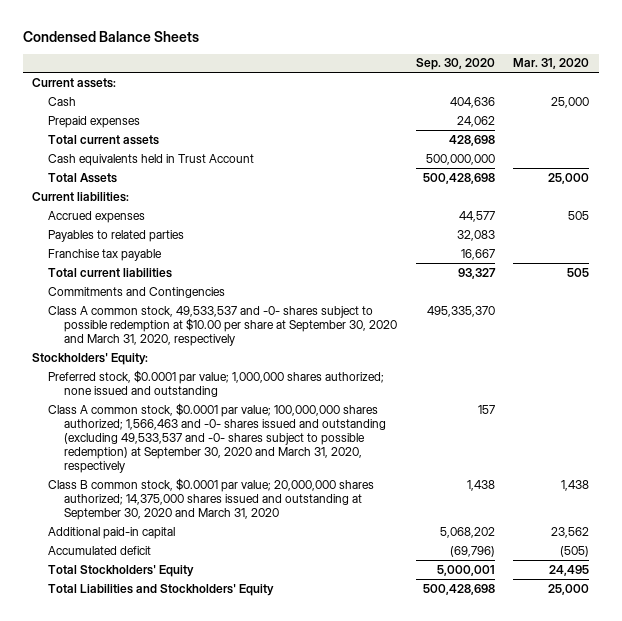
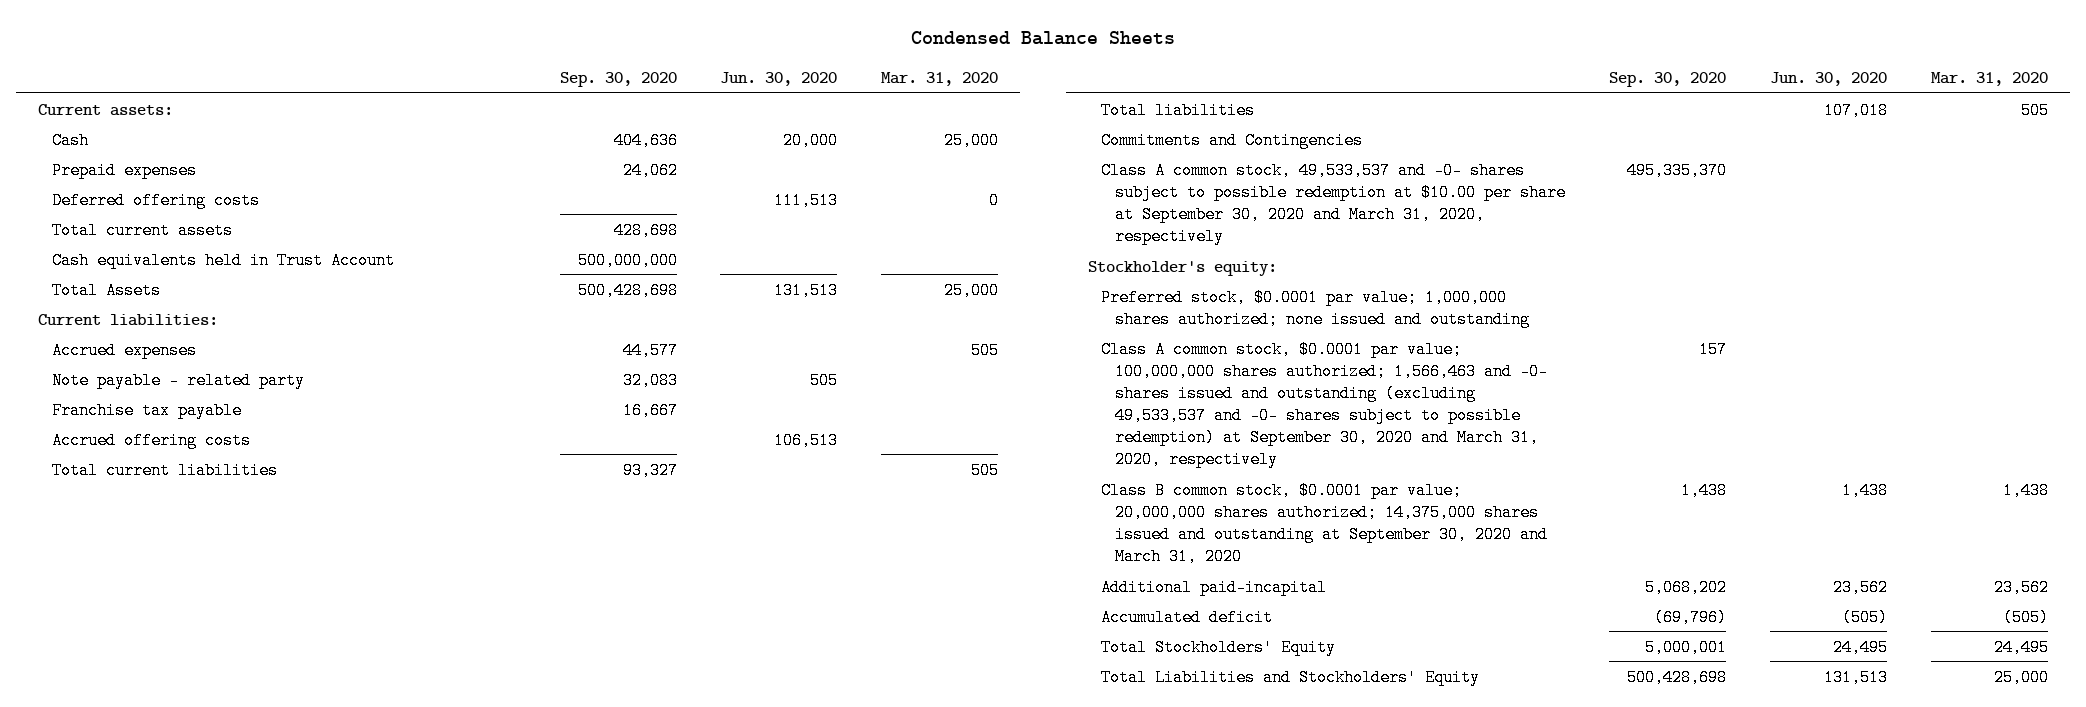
- | Sep. 30, 2020 | Mar. 31, 2020
+ | Sep. 30, 2020 | Jun. 30, 2020 | Mar. 31, 2020
+ Deferred offering costs | | 111,513 | 0
- Payables to related parties | 32,083 |
+ Note payable - related party | 32,083 | 505 |
+ Accrued offering costs | | 106,513 |
+ Total liabilities | | 107,018 | 505
- Stockholders' Equity:
- Preferred stock, $0.0001 par value; 1,000,000 shares authorized; none issued and outstanding
+ Stockholder's equity:
+ Preferred stock, $0.0001 par value; 1,000,000 shares authorized; none issued and outstanding
- Additional paid-in capital | 5,068,202 | 23,562
+ Additional paid-incapital | 5,068,202 | 23,562 | 23,562

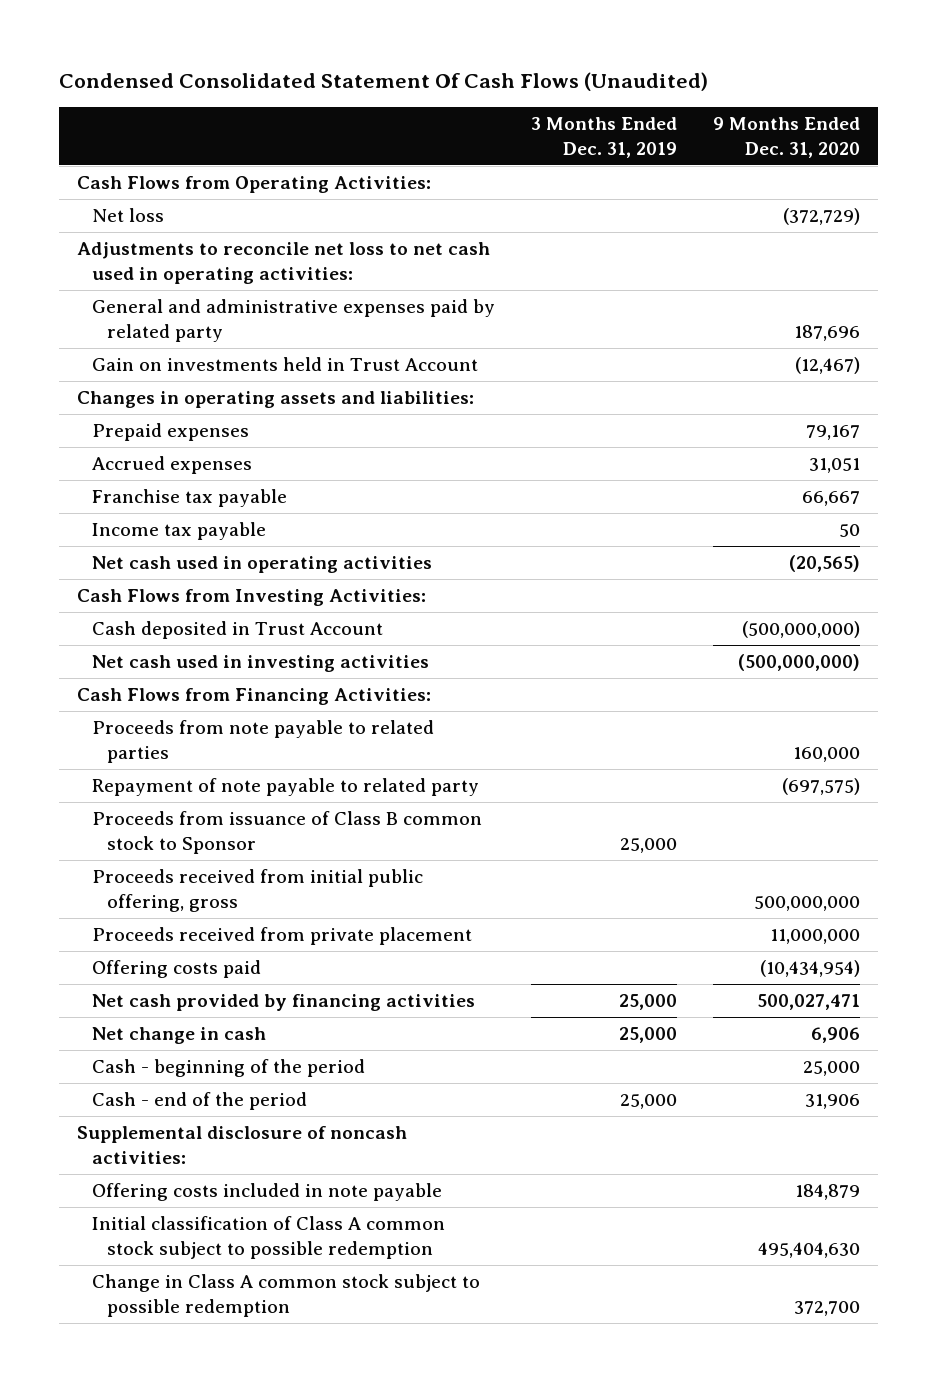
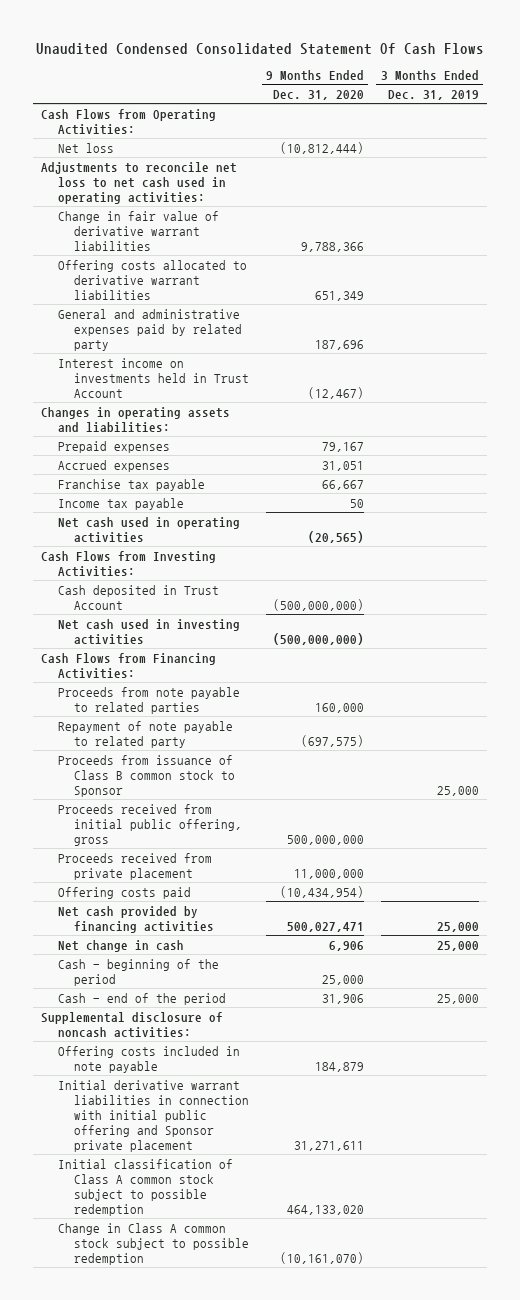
- Condensed Consolidated Statement Of Cash Flows (Unaudited)
+ Unaudited Condensed Consolidated Statement Of Cash Flows
- | 3 Months Ended Dec. 31, 2019 | 9 Months Ended Dec. 31, 2020
+ | 9 Months Ended Dec. 31, 2020 | 3 Months Ended Dec. 31, 2019
- Net loss | | (372,729)
+ Net loss | (10,812,444) |
+ Change in fair value of derivative warrant liabilities | 9,788,366 |
+ Offering costs allocated to derivative warrant liabilities | 651,349 |
- Gain on investments held in Trust Account | | (12,467)
+ Interest income on investments held in Trust Account | (12,467) |
- Initial classification of Class A common stock subject to possible redemption | | 495,404,630
- Change in Class A common stock subject to possible redemption | | 372,700
+ Initial derivative warrant liabilities in connection with initial public offering and Sponsor private placement | 31,271,611 |
+ Initial classification of Class A common stock subject to possible redemption | 464,133,020 |
+ Change in Class A common stock subject to possible redemption | (10,161,070) |

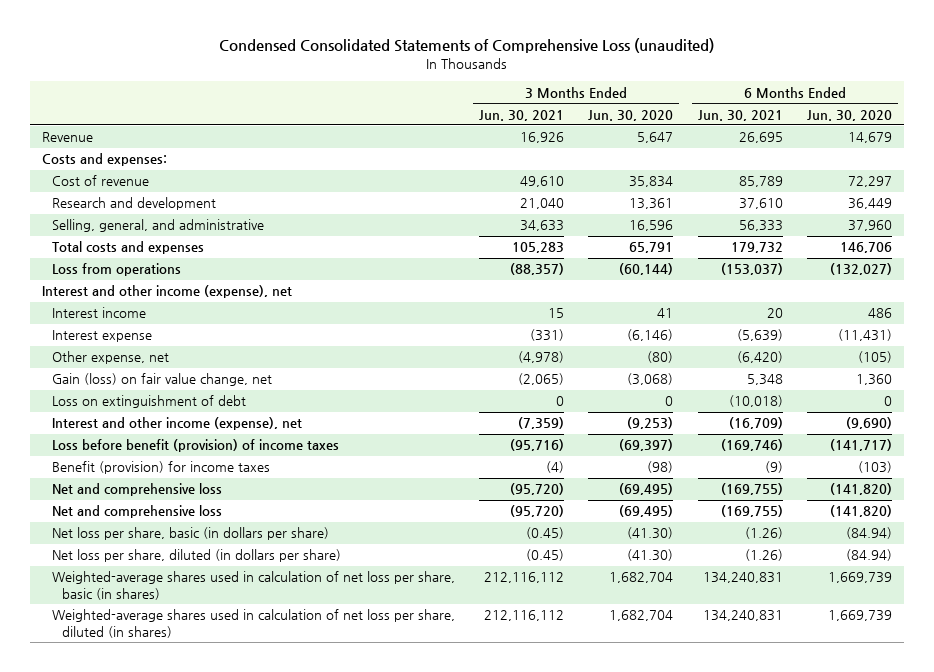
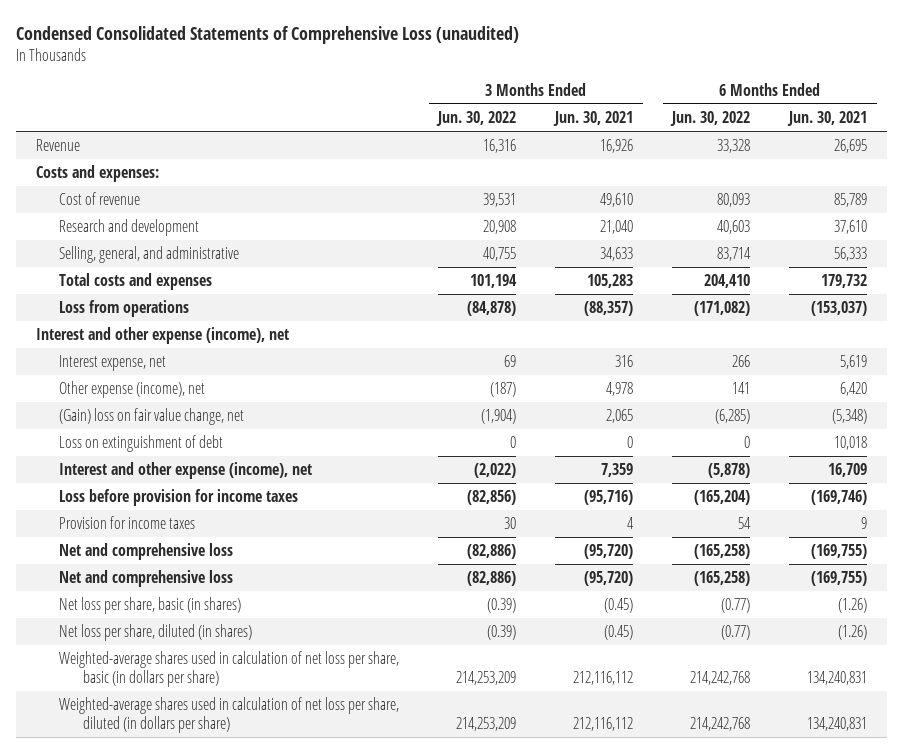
- | 3 Months Ended Jun. 30, 2021 | 3 Months Ended Jun. 30, 2020 | 6 Months Ended Jun. 30, 2021 | 6 Months Ended Jun. 30, 2020
+ | 3 Months Ended Jun. 30, 2022 | 3 Months Ended Jun. 30, 2021 | 6 Months Ended Jun. 30, 2022 | 6 Months Ended Jun. 30, 2021
- Interest and other income (expense), net
- Interest income | 15 | 41 | 20 | 486
- Interest expense | (331) | (6,146) | (5,639) | (11,431)
- Other expense, net | (4,978) | (80) | (6,420) | (105)
- Gain (loss) on fair value change, net | (2,065) | (3,068) | 5,348 | 1,360
- Loss on extinguishment of debt | 0 | 0 | (10,018) | 0
- Interest and other income (expense), net | (7,359) | (9,253) | (16,709) | (9,690)
- Loss before benefit (provision) of income taxes | (95,716) | (69,397) | (169,746) | (141,717)
- Benefit (provision) for income taxes | (4) | (98) | (9) | (103)
+ Interest and other expense (income), net
+ Interest expense, net | 69 | 316 | 266 | 5,619
+ Other expense (income), net | (187) | 4,978 | 141 | 6,420
+ (Gain) loss on fair value change, net | (1,904) | 2,065 | (6,285) | (5,348)
+ Loss on extinguishment of debt | 0 | 0 | 0 | 10,018
+ Interest and other expense (income), net | (2,022) | 7,359 | (5,878) | 16,709
+ Loss before provision for income taxes | (82,856) | (95,716) | (165,204) | (169,746)
+ Provision for income taxes | 30 | 4 | 54 | 9
- Net loss per share, basic (in dollars per share) | (0.45) | (41.30) | (1.26) | (84.94)
- Net loss per share, diluted (in dollars per share) | (0.45) | (41.30) | (1.26) | (84.94)
- Weighted-average shares used in calculation of net loss per share, basic (in shares) | 212,116,112 | 1,682,704 | 134,240,831 | 1,669,739
- Weighted-average shares used in calculation of net loss per share, diluted (in shares) | 212,116,112 | 1,682,704 | 134,240,831 | 1,669,739
+ Net loss per share, basic (in shares) | (0.39) | (0.45) | (0.77) | (1.26)
+ Net loss per share, diluted (in shares) | (0.39) | (0.45) | (0.77) | (1.26)
+ Weighted-average shares used in calculation of net loss per share, basic (in dollars per share) | 214,253,209 | 212,116,112 | 214,242,768 | 134,240,831
+ Weighted-average shares used in calculation of net loss per share, diluted (in dollars per share) | 214,253,209 | 212,116,112 | 214,242,768 | 134,240,831

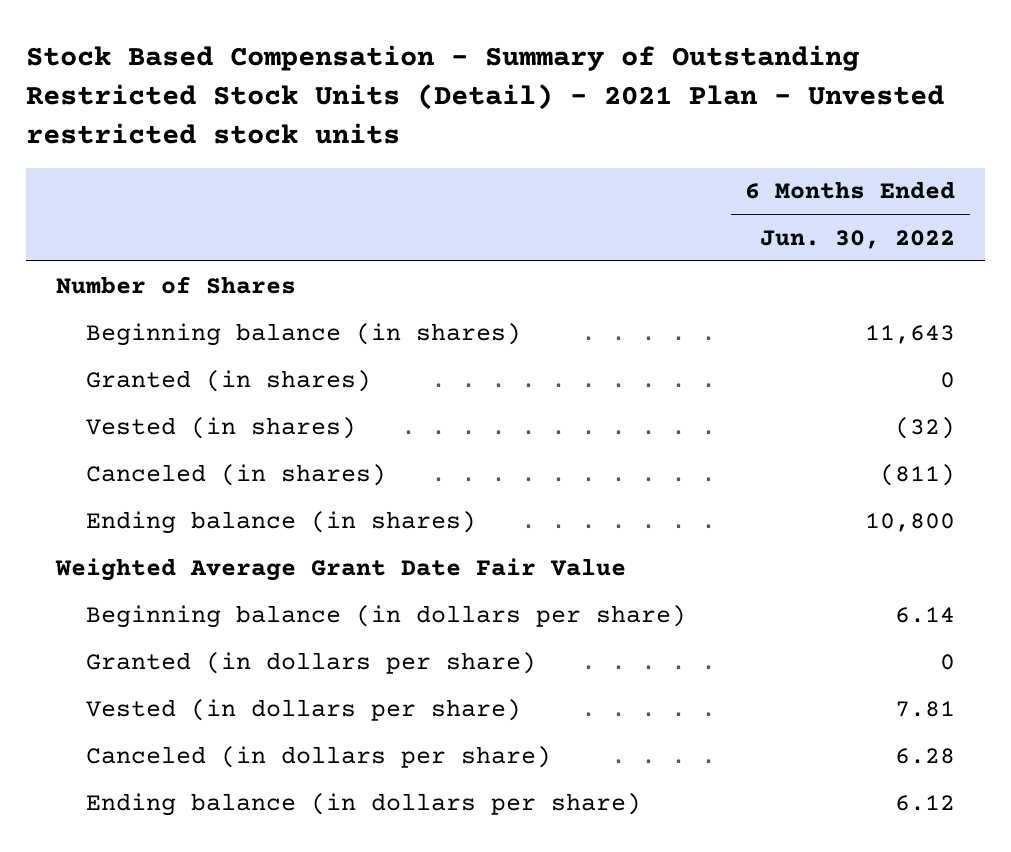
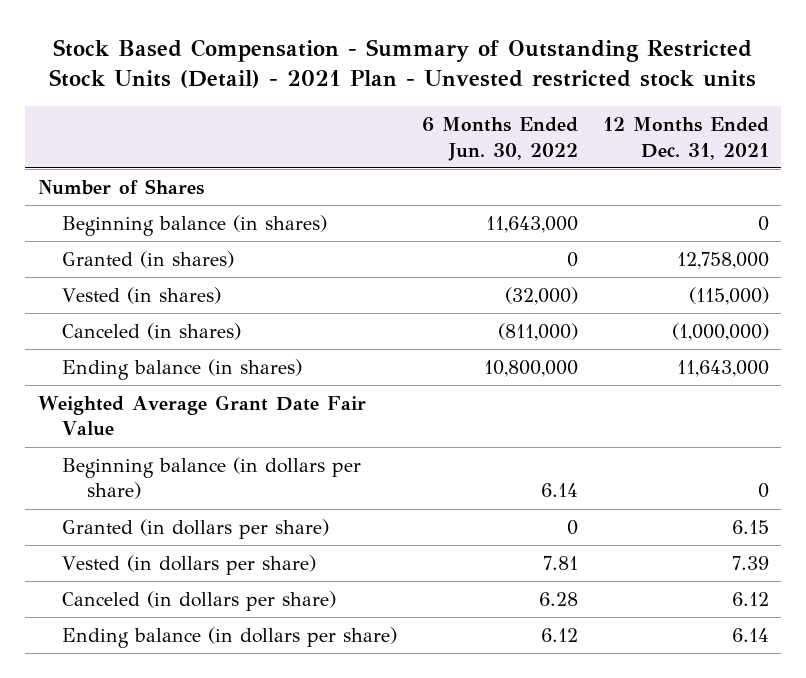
- | 6 Months Ended Jun. 30, 2022
+ | 6 Months Ended Jun. 30, 2022 | 12 Months Ended Dec. 31, 2021
- Beginning balance (in shares) | 11,643
+ Beginning balance (in shares) | 11,643,000 | 0
- Vested (in shares) | (32)
- Canceled (in shares) | (811)
- Ending balance (in shares) | 10,800
+ Vested (in shares) | (32,000) | (115,000)
+ Canceled (in shares) | (811,000) | (1,000,000)
+ Ending balance (in shares) | 10,800,000 | 11,643,000

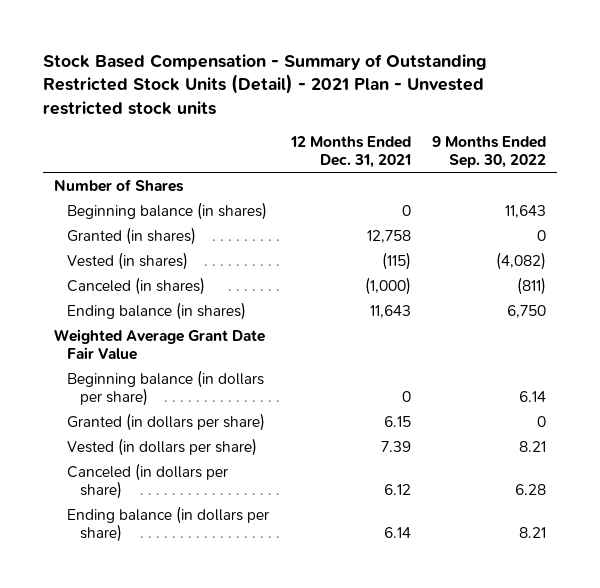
- | 6 Months Ended Jun. 30, 2022 | 12 Months Ended Dec. 31, 2021
+ | 12 Months Ended Dec. 31, 2021 | 9 Months Ended Sep. 30, 2022
- Granted (in shares) | 0 | 12,758,000
- Vested (in shares) | (32,000) | (115,000)
- Canceled (in shares) | (811,000) | (1,000,000)
- Ending balance (in shares) | 10,800,000 | 11,643,000
+ Granted (in shares) | 12,758 | 0
+ Vested (in shares) | (115) | (4,082)
+ Canceled (in shares) | (1,000) | (811)
+ Ending balance (in shares) | 11,643 | 6,750

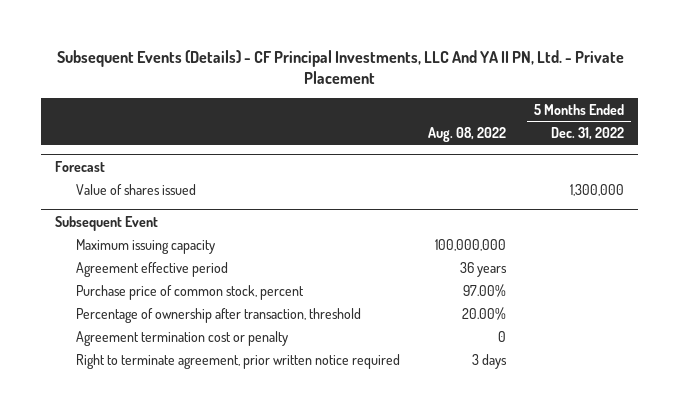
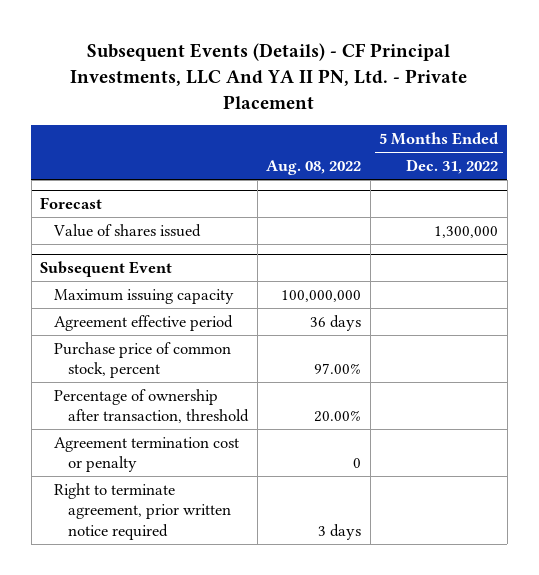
@ Subsequent Event
- Agreement effective period | 36 years |
+ Agreement effective period | 36 days |

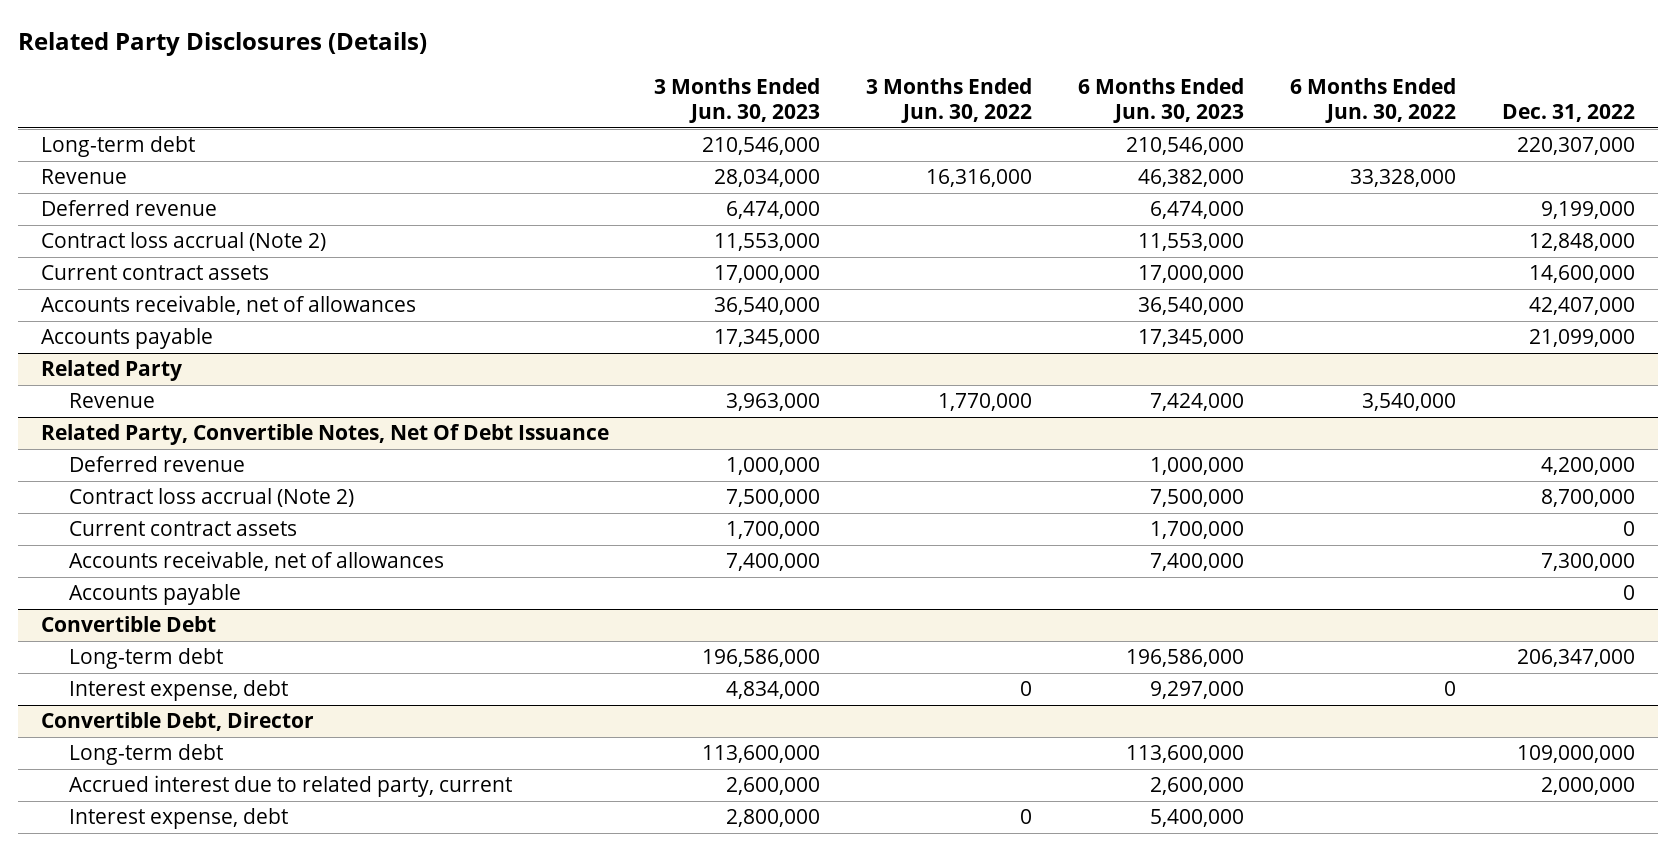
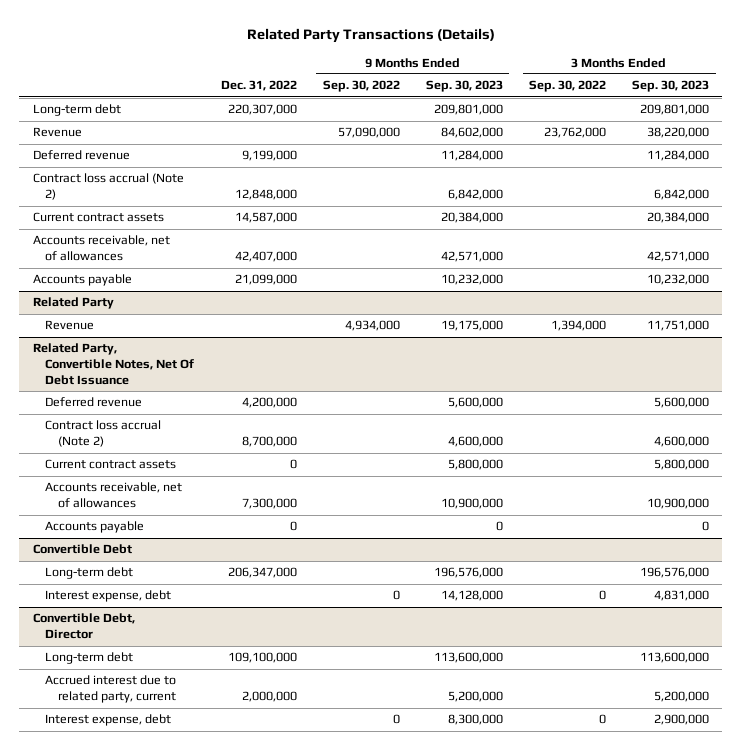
- Related Party Disclosures (Details)
+ Related Party Transactions (Details)
- | 3 Months Ended Jun. 30, 2023 | 3 Months Ended Jun. 30, 2022 | 6 Months Ended Jun. 30, 2023 | 6 Months Ended Jun. 30, 2022 | Dec. 31, 2022
+ | Dec. 31, 2022 | 9 Months Ended Sep. 30, 2022 | 9 Months Ended Sep. 30, 2023 | 3 Months Ended Sep. 30, 2022 | 3 Months Ended Sep. 30, 2023
- Current contract assets | 17,000,000 | | 17,000,000 | | 14,600,000
+ Current contract assets | 14,587,000 | | 20,384,000 | | 20,384,000
@ Convertible Debt, Director
- Long-term debt | 113,600,000 | | 113,600,000 | | 109,000,000
+ Long-term debt | 109,100,000 | | 113,600,000 | | 113,600,000

